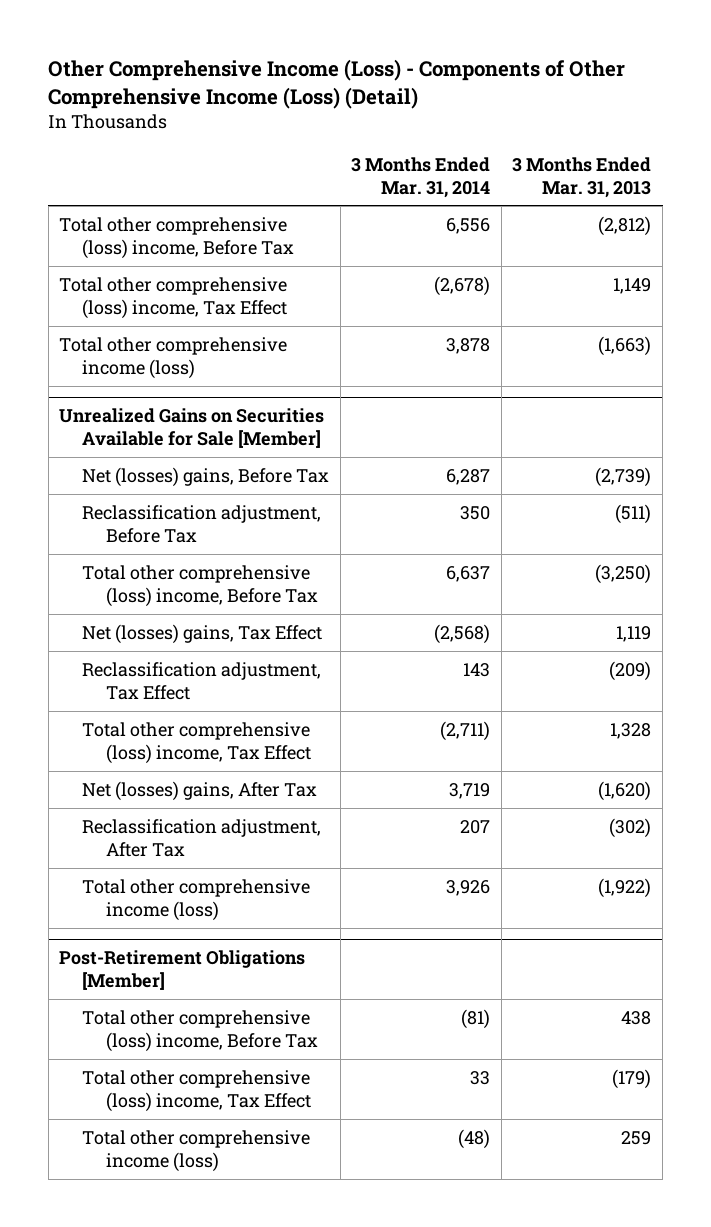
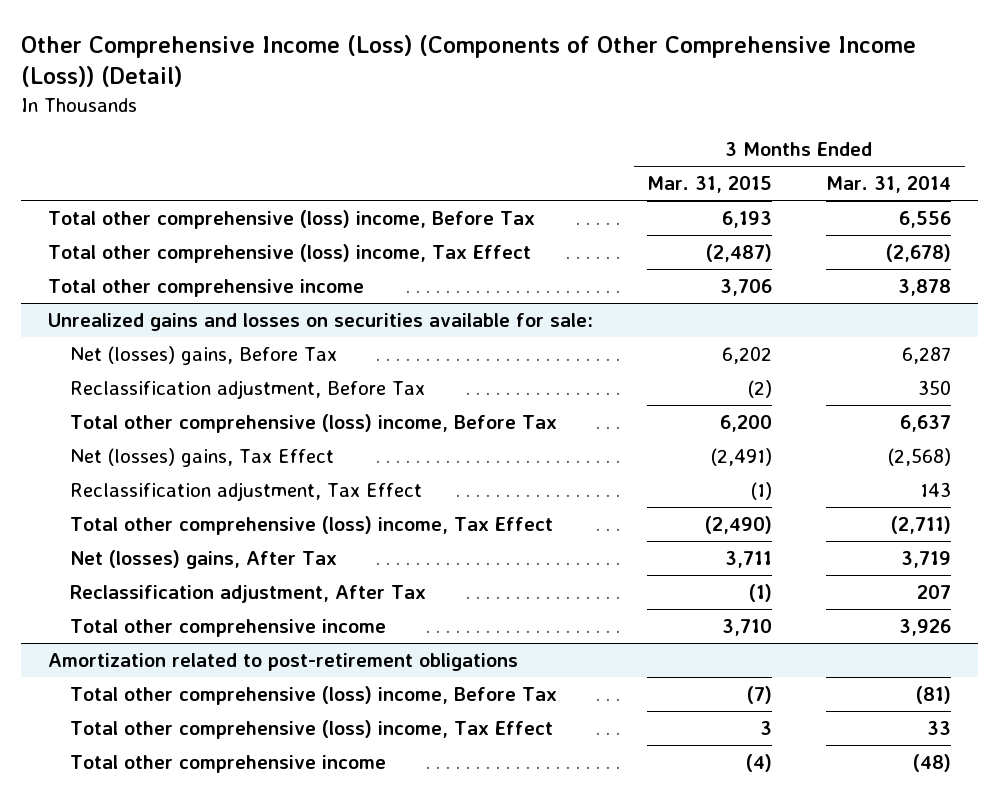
- Other Comprehensive Income (Loss) - Components of Other Comprehensive Income (Loss) (Detail)
+ Other Comprehensive Income (Loss) (Components of Other Comprehensive Income (Loss)) (Detail)
- | 3 Months Ended Mar. 31, 2014 | 3 Months Ended Mar. 31, 2013
+ | 3 Months Ended Mar. 31, 2015 | 3 Months Ended Mar. 31, 2014
- Total other comprehensive income (loss) | 3,878 | (1,663)
- Unrealized Gains on Securities Available for Sale [Member]
+ Total other comprehensive income | 3,706 | 3,878
+ Unrealized gains and losses on securities available for sale:
- Total other comprehensive income (loss) | 3,926 | (1,922)
- Post-Retirement Obligations [Member]
+ Total other comprehensive income | 3,710 | 3,926
+ Amortization related to post-retirement obligations
- Total other comprehensive income (loss) | (48) | 259
+ Total other comprehensive income | (4) | (48)

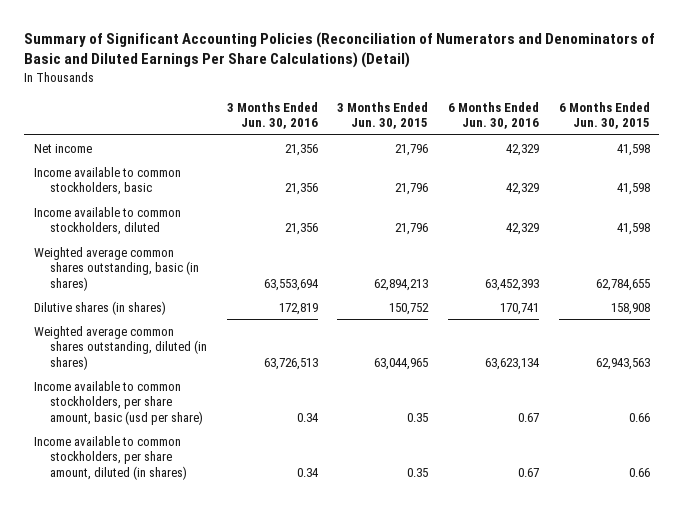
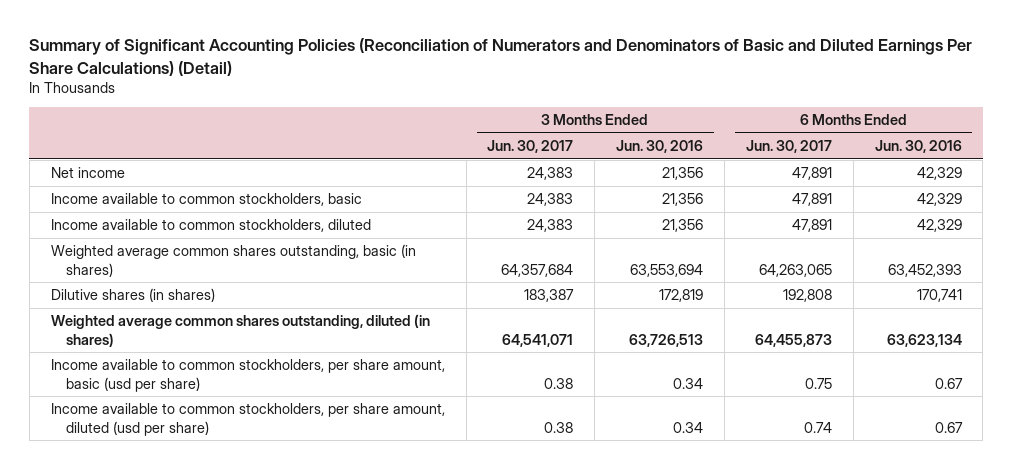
- | 3 Months Ended Jun. 30, 2016 | 3 Months Ended Jun. 30, 2015 | 6 Months Ended Jun. 30, 2016 | 6 Months Ended Jun. 30, 2015
+ | 3 Months Ended Jun. 30, 2017 | 3 Months Ended Jun. 30, 2016 | 6 Months Ended Jun. 30, 2017 | 6 Months Ended Jun. 30, 2016
- Income available to common stockholders, per share amount, diluted (in shares) | 0.34 | 0.35 | 0.67 | 0.66
+ Income available to common stockholders, per share amount, diluted (usd per share) | 0.38 | 0.34 | 0.74 | 0.67

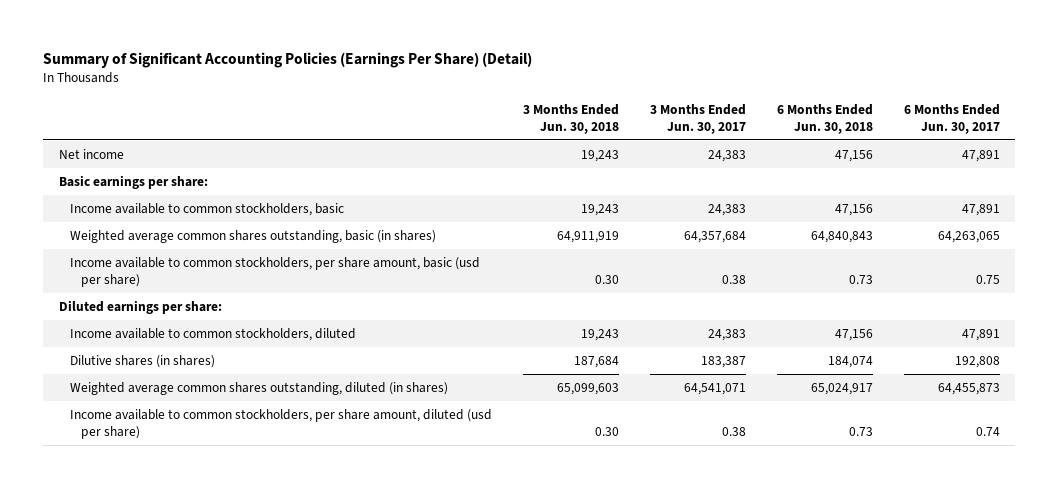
- Summary of Significant Accounting Policies (Reconciliation of Numerators and Denominators of Basic and Diluted Earnings Per Share Calculations) (Detail)
+ Summary of Significant Accounting Policies (Earnings Per Share) (Detail)
- | 3 Months Ended Jun. 30, 2017 | 3 Months Ended Jun. 30, 2016 | 6 Months Ended Jun. 30, 2017 | 6 Months Ended Jun. 30, 2016
+ | 3 Months Ended Jun. 30, 2018 | 3 Months Ended Jun. 30, 2017 | 6 Months Ended Jun. 30, 2018 | 6 Months Ended Jun. 30, 2017
+ Basic earnings per share:
moved up: Income available to common stockholders, per share amount, basic (usd per share) | 0.30 | 0.38 | 0.73 | 0.75
+ Diluted earnings per share:
moved down: Income available to common stockholders, diluted | 19,243 | 24,383 | 47,156 | 47,891

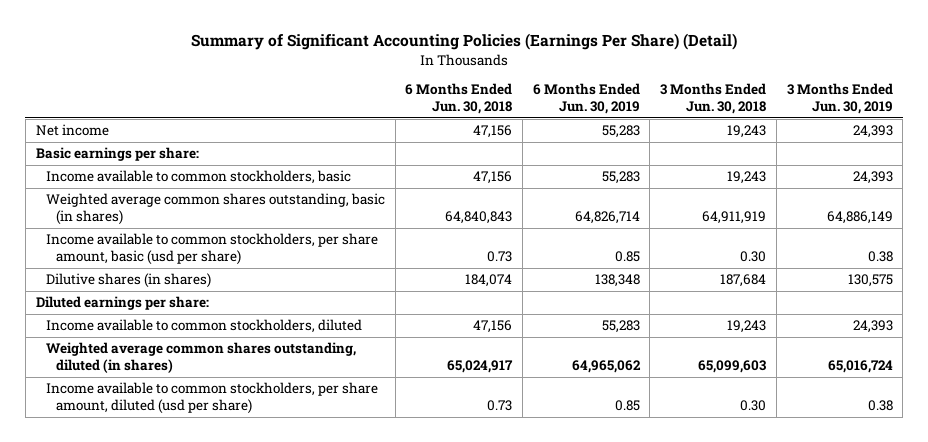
- | 3 Months Ended Jun. 30, 2018 | 3 Months Ended Jun. 30, 2017 | 6 Months Ended Jun. 30, 2018 | 6 Months Ended Jun. 30, 2017
+ | 6 Months Ended Jun. 30, 2018 | 6 Months Ended Jun. 30, 2019 | 3 Months Ended Jun. 30, 2018 | 3 Months Ended Jun. 30, 2019
moved up: Dilutive shares (in shares) | 184,074 | 138,348 | 187,684 | 130,575

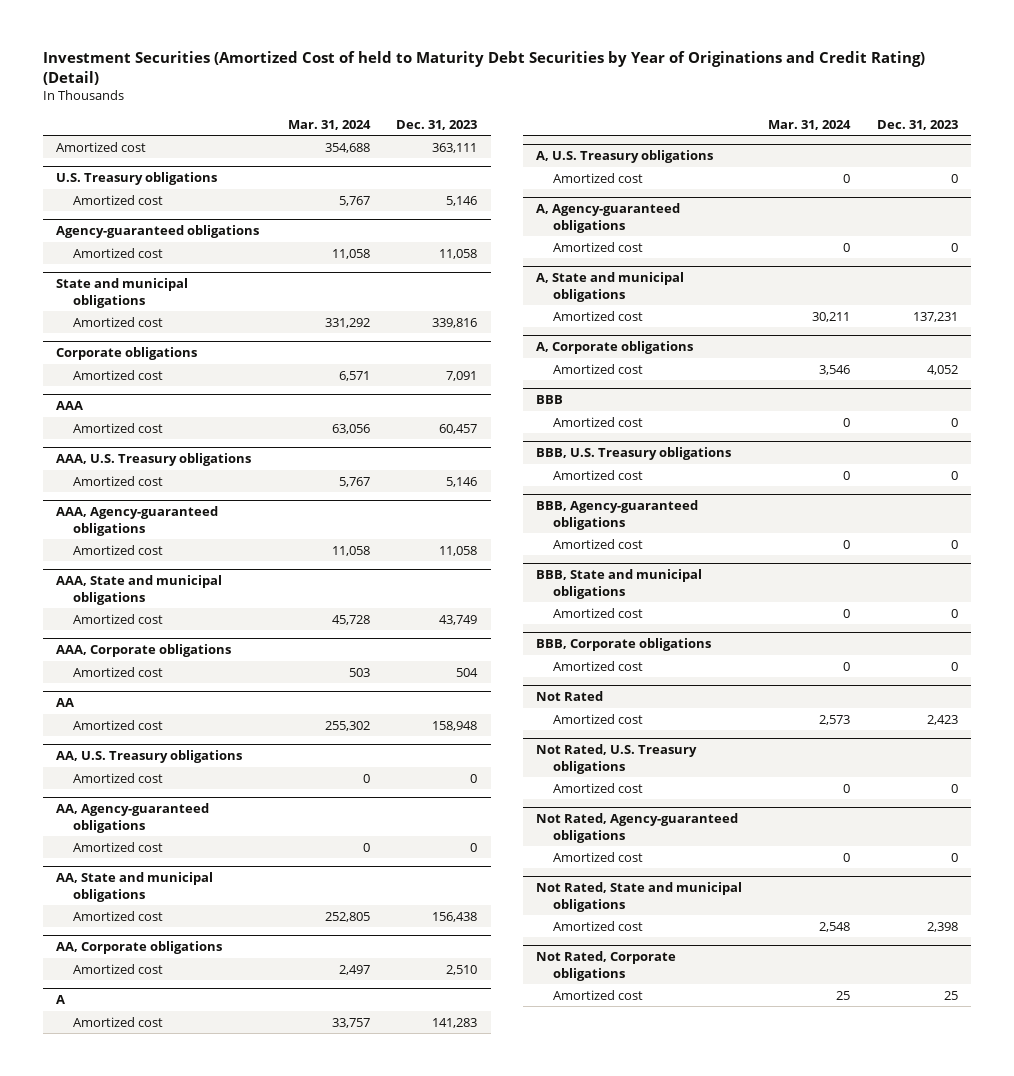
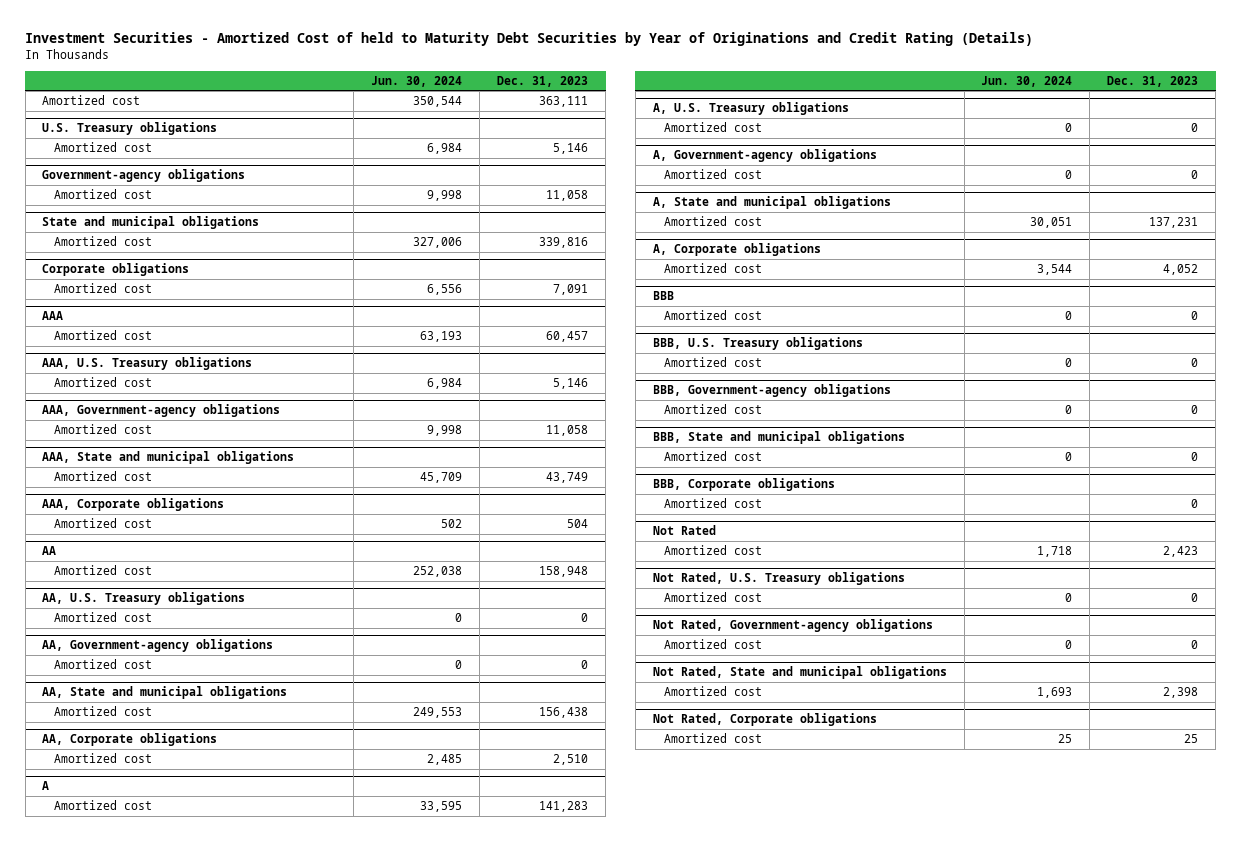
- Investment Securities (Amortized Cost of held to Maturity Debt Securities by Year of Originations and Credit Rating) (Detail)
+ Investment Securities - Amortized Cost of held to Maturity Debt Securities by Year of Originations and Credit Rating (Details)
- | Mar. 31, 2024 | Dec. 31, 2023
+ | Jun. 30, 2024 | Dec. 31, 2023
- Agency-guaranteed obligations
+ Government-agency obligations
- AAA, Agency-guaranteed obligations
+ AAA, Government-agency obligations
- AA, Agency-guaranteed obligations
+ AA, Government-agency obligations
- A, Agency-guaranteed obligations
+ A, Government-agency obligations
- BBB, Agency-guaranteed obligations
+ BBB, Government-agency obligations
- Not Rated, Agency-guaranteed obligations
+ Not Rated, Government-agency obligations

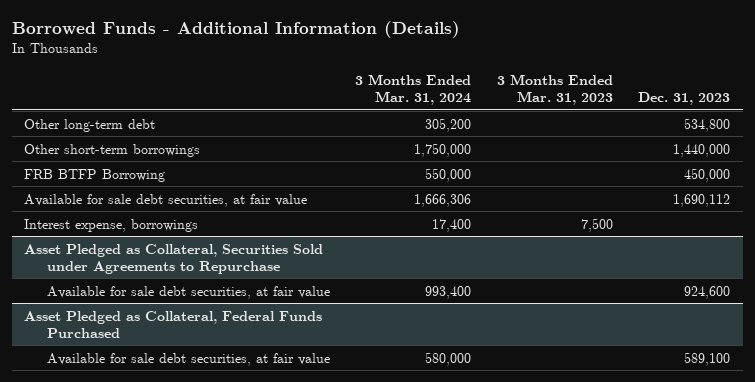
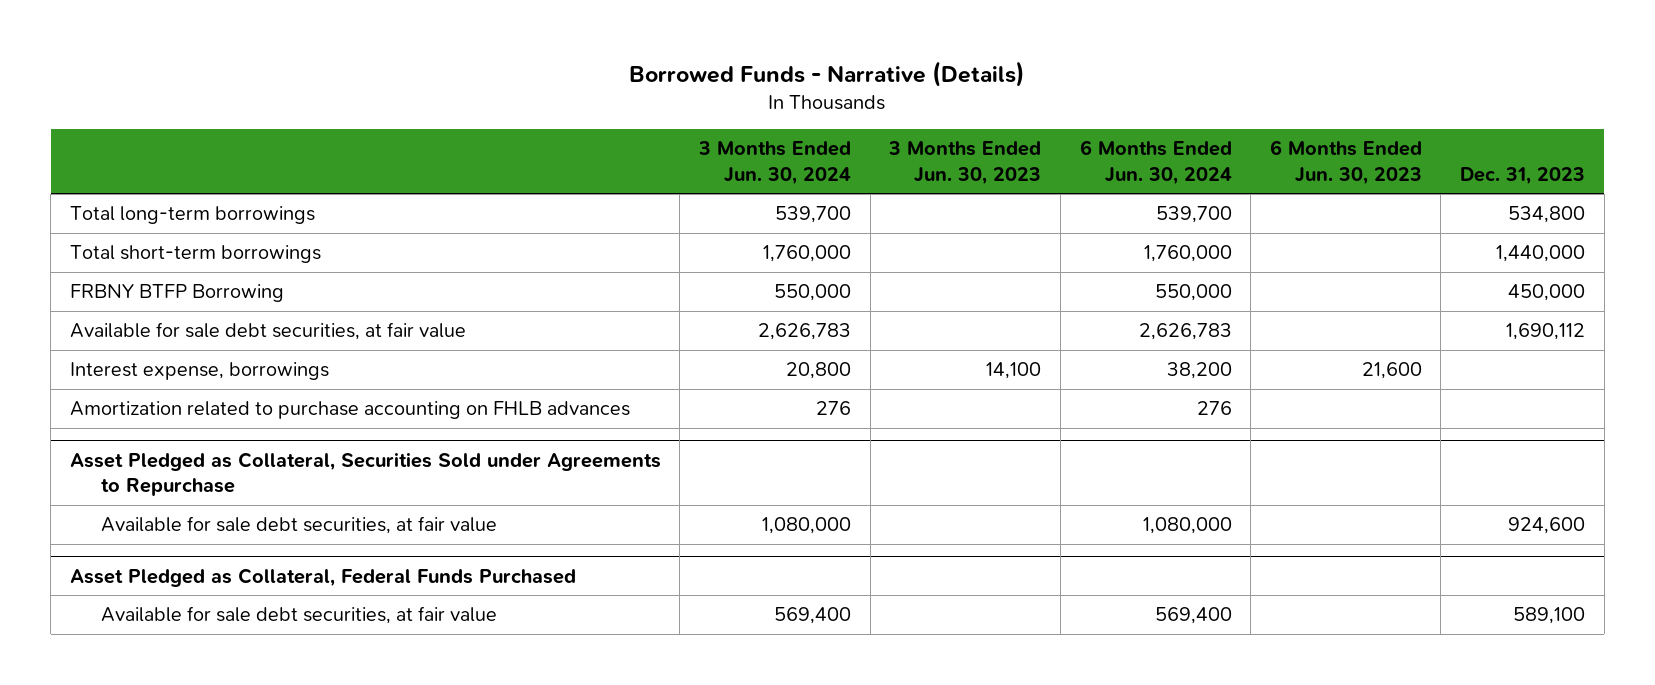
- Borrowed Funds - Additional Information (Details)
+ Borrowed Funds - Narrative (Details)
- | 3 Months Ended Mar. 31, 2024 | 3 Months Ended Mar. 31, 2023 | Dec. 31, 2023
+ | 3 Months Ended Jun. 30, 2024 | 3 Months Ended Jun. 30, 2023 | 6 Months Ended Jun. 30, 2024 | 6 Months Ended Jun. 30, 2023 | Dec. 31, 2023
- Other long-term debt | 305,200 | | 534,800
- Other short-term borrowings | 1,750,000 | | 1,440,000
- FRB BTFP Borrowing | 550,000 | | 450,000
+ Total long-term borrowings | 539,700 | | 539,700 | | 534,800
+ Total short-term borrowings | 1,760,000 | | 1,760,000 | | 1,440,000
+ FRBNY BTFP Borrowing | 550,000 | | 550,000 | | 450,000
+ Amortization related to purchase accounting on FHLB advances | 276 | | 276 | |

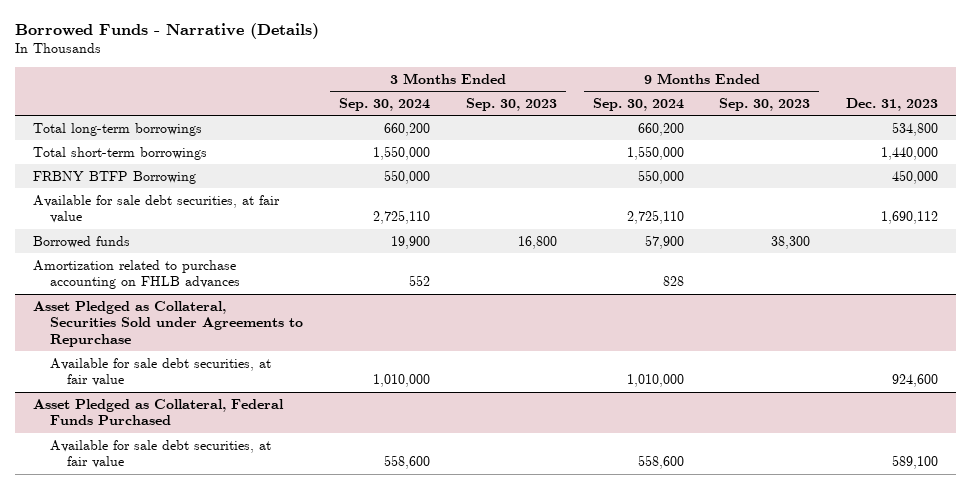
- | 3 Months Ended Jun. 30, 2024 | 3 Months Ended Jun. 30, 2023 | 6 Months Ended Jun. 30, 2024 | 6 Months Ended Jun. 30, 2023 | Dec. 31, 2023
+ | 3 Months Ended Sep. 30, 2024 | 3 Months Ended Sep. 30, 2023 | 9 Months Ended Sep. 30, 2024 | 9 Months Ended Sep. 30, 2023 | Dec. 31, 2023
- Interest expense, borrowings | 20,800 | 14,100 | 38,200 | 21,600 |
+ Borrowed funds | 19,900 | 16,800 | 57,900 | 38,300 |

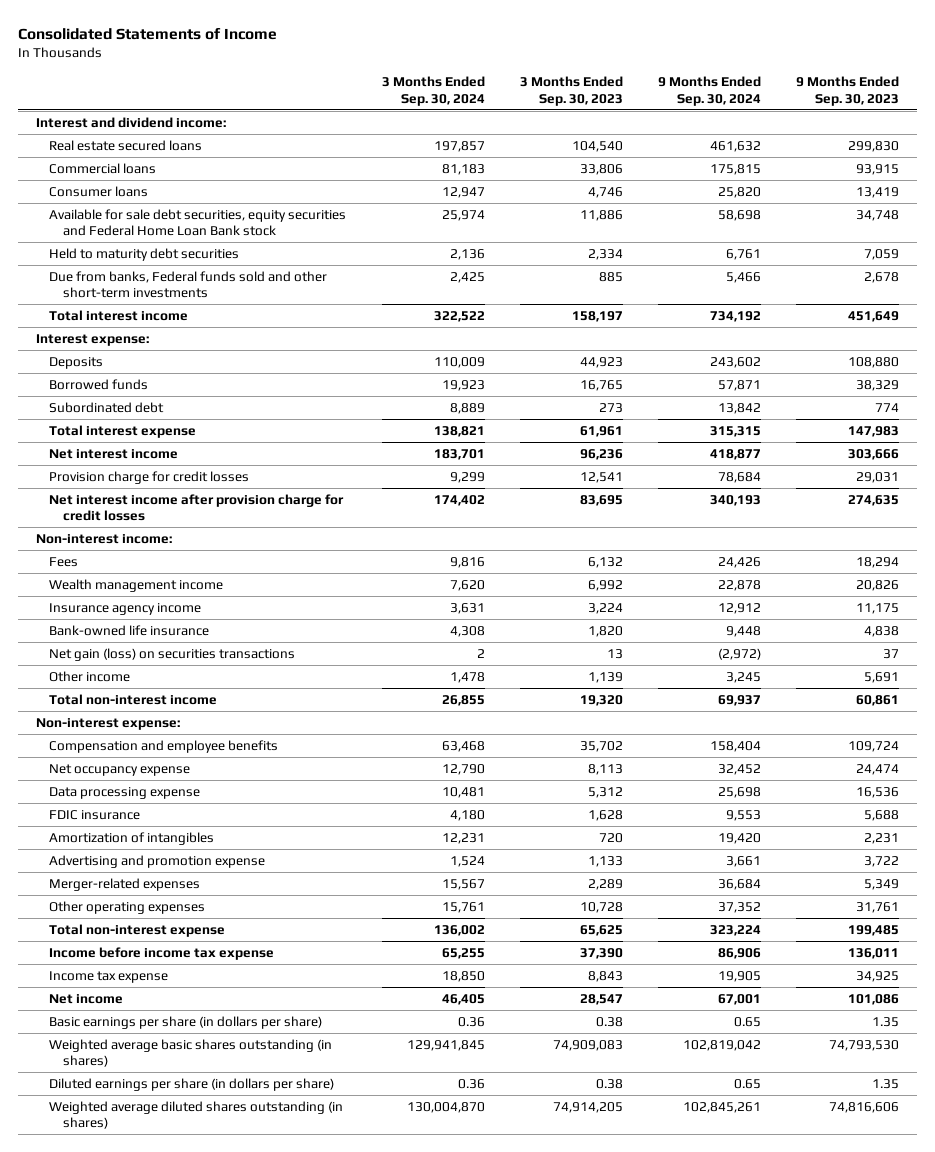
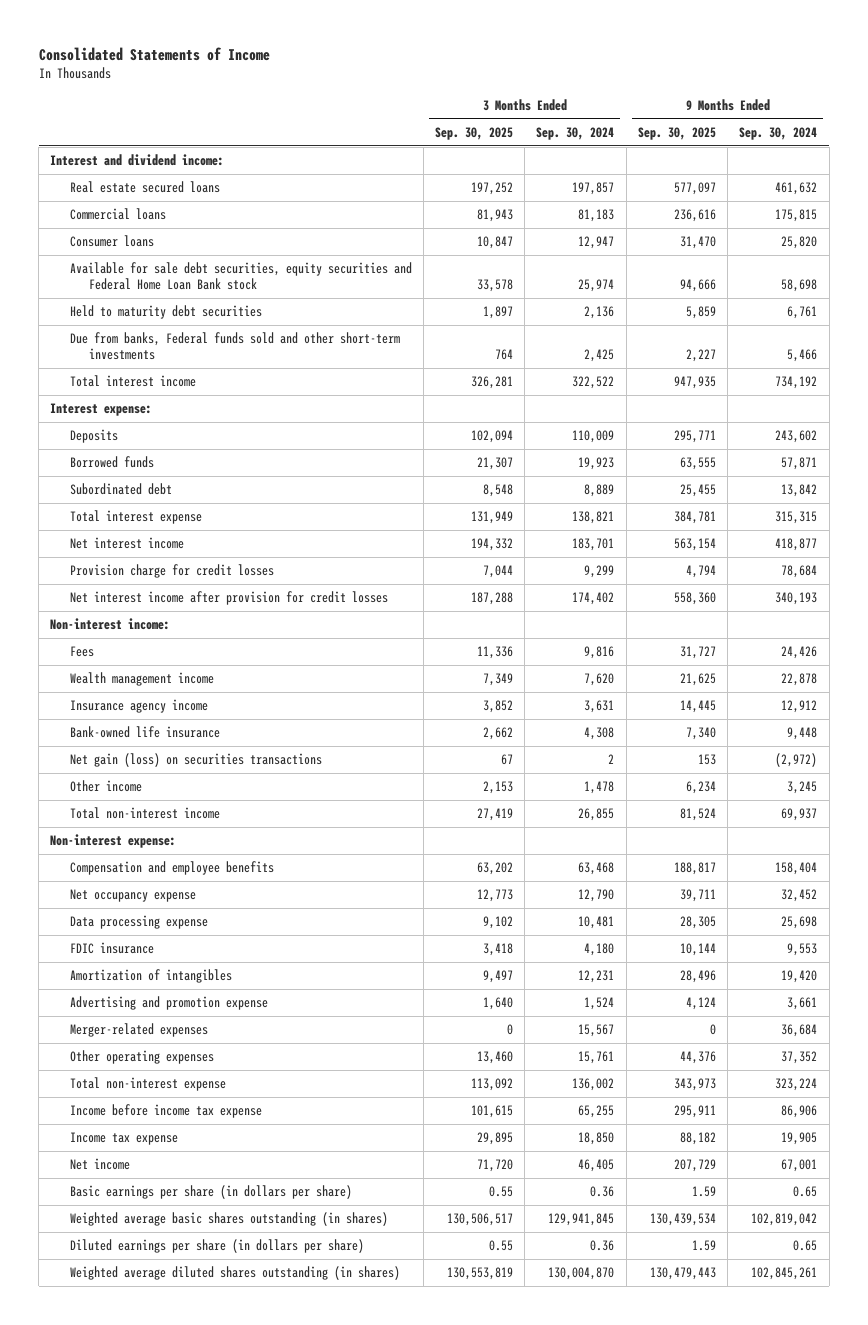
- | 3 Months Ended Sep. 30, 2024 | 3 Months Ended Sep. 30, 2023 | 9 Months Ended Sep. 30, 2024 | 9 Months Ended Sep. 30, 2023
+ | 3 Months Ended Sep. 30, 2025 | 3 Months Ended Sep. 30, 2024 | 9 Months Ended Sep. 30, 2025 | 9 Months Ended Sep. 30, 2024
- Net interest income after provision charge for credit losses | 174,402 | 83,695 | 340,193 | 274,635
+ Net interest income after provision for credit losses | 187,288 | 174,402 | 558,360 | 340,193

